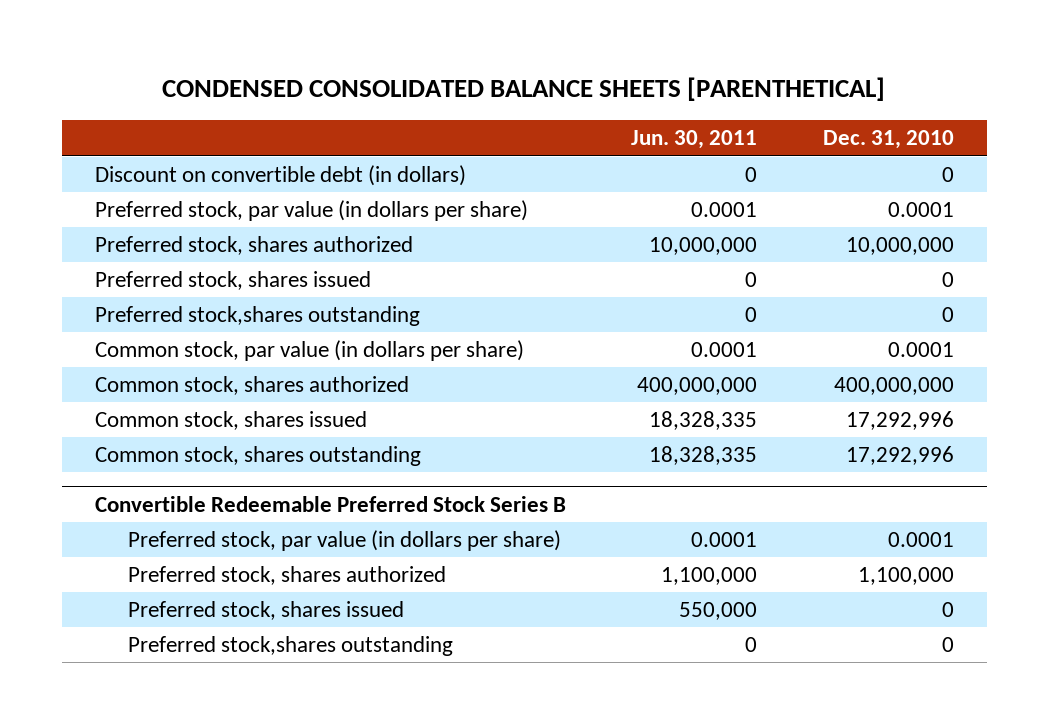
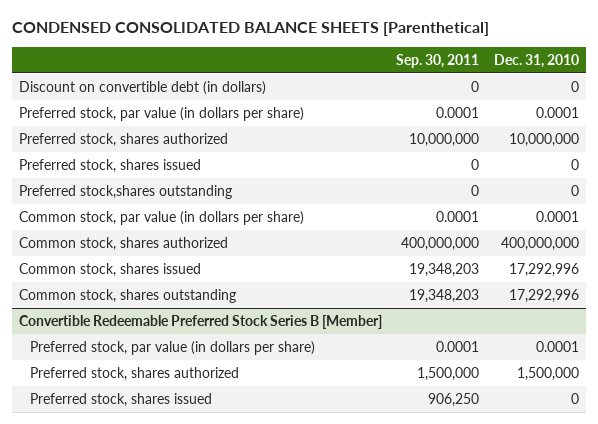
- CONDENSED CONSOLIDATED BALANCE SHEETS [PARENTHETICAL]
+ CONDENSED CONSOLIDATED BALANCE SHEETS [Parenthetical]
- | Jun. 30, 2011 | Dec. 31, 2010
+ | Sep. 30, 2011 | Dec. 31, 2010
- Convertible Redeemable Preferred Stock Series B
+ Convertible Redeemable Preferred Stock Series B [Member]
- Preferred stock, shares authorized | 1,100,000 | 1,100,000
+ Preferred stock, shares authorized | 1,500,000 | 1,500,000
- Preferred stock,shares outstanding | 0 | 0

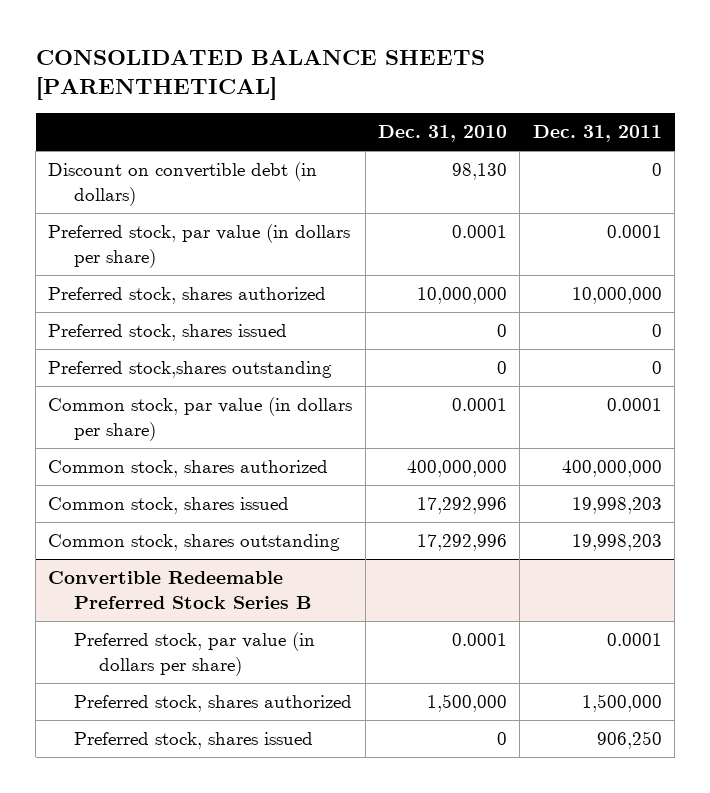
- CONDENSED CONSOLIDATED BALANCE SHEETS [Parenthetical]
+ CONSOLIDATED BALANCE SHEETS [PARENTHETICAL]
- | Sep. 30, 2011 | Dec. 31, 2010
+ | Dec. 31, 2010 | Dec. 31, 2011
- Discount on convertible debt (in dollars) | 0 | 0
+ Discount on convertible debt (in dollars) | 98,130 | 0
- Convertible Redeemable Preferred Stock Series B [Member]
+ Convertible Redeemable Preferred Stock Series B

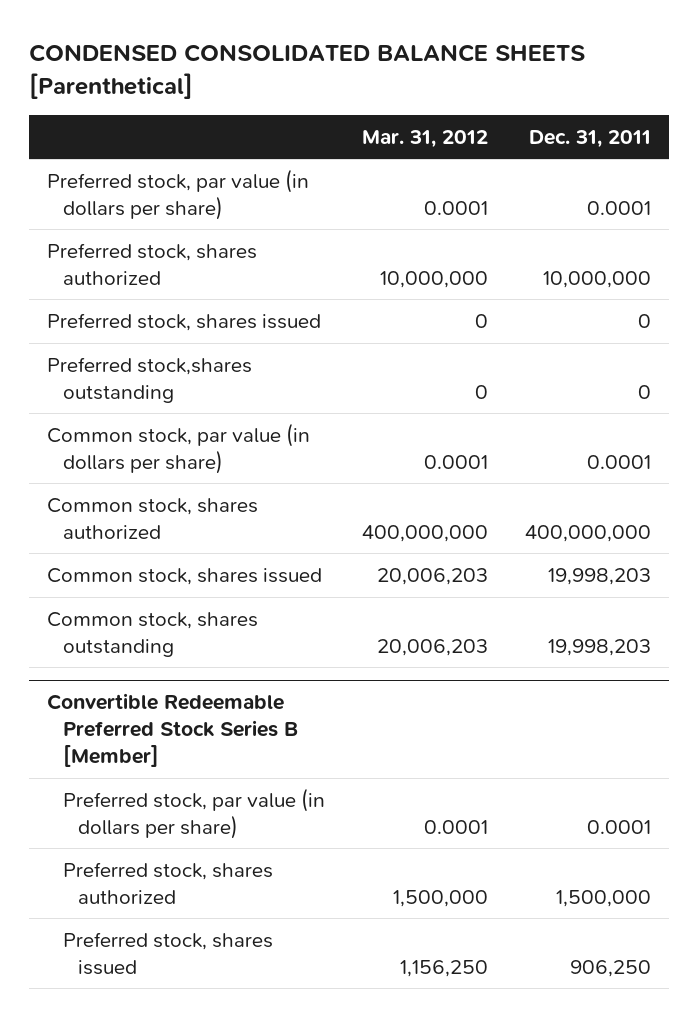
- CONSOLIDATED BALANCE SHEETS [PARENTHETICAL]
+ CONDENSED CONSOLIDATED BALANCE SHEETS [Parenthetical]
- | Dec. 31, 2010 | Dec. 31, 2011
+ | Mar. 31, 2012 | Dec. 31, 2011
- Discount on convertible debt (in dollars) | 98,130 | 0
- Convertible Redeemable Preferred Stock Series B
+ Convertible Redeemable Preferred Stock Series B [Member]

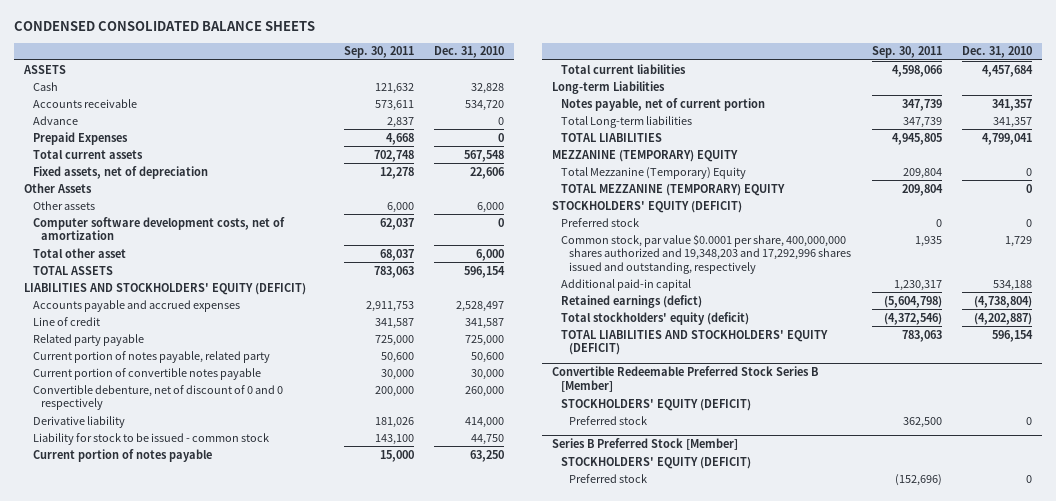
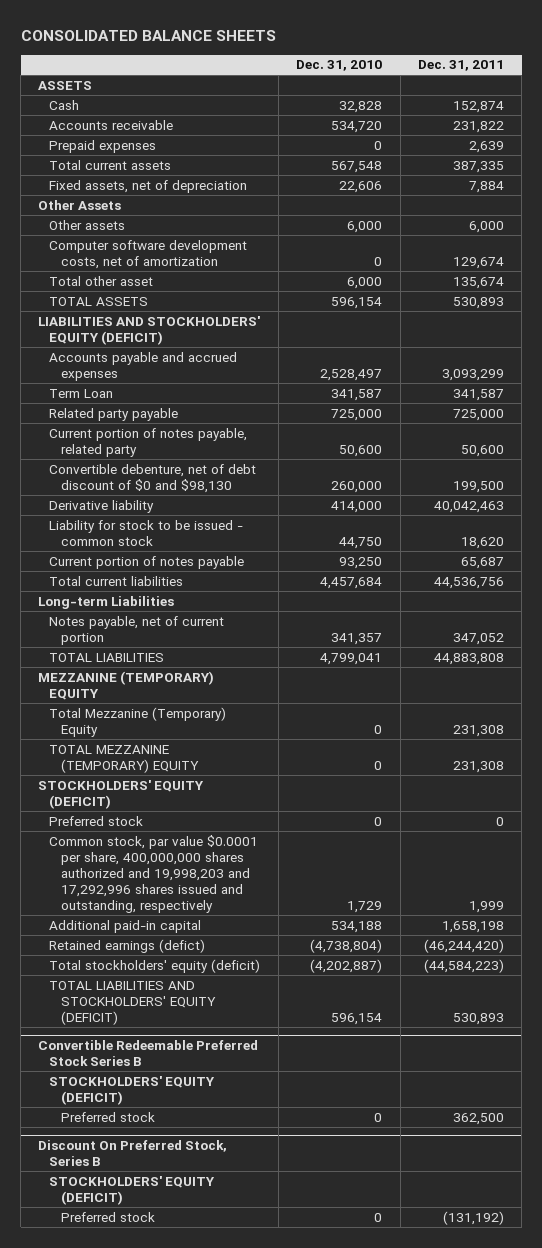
- CONDENSED CONSOLIDATED BALANCE SHEETS
+ CONSOLIDATED BALANCE SHEETS
- | Sep. 30, 2011 | Dec. 31, 2010
+ | Dec. 31, 2010 | Dec. 31, 2011
- Advance | 2,837 | 0
- Prepaid Expenses | 4,668 | 0
+ Prepaid expenses | 0 | 2,639
- Line of credit | 341,587 | 341,587
+ Term Loan | 341,587 | 341,587
- Current portion of convertible notes payable | 30,000 | 30,000
- Convertible debenture, net of discount of 0 and 0 respectively | 200,000 | 260,000
+ Convertible debenture, net of debt discount of $0 and $98,130 | 260,000 | 199,500
- Current portion of notes payable | 15,000 | 63,250
+ Current portion of notes payable | 93,250 | 65,687
- Total Long-term liabilities | 347,739 | 341,357
- Common stock, par value $0.0001 per share, 400,000,000 shares authorized and 19,348,203 and 17,292,996 shares issued and outstanding, respectively | 1,935 | 1,729
+ Common stock, par value $0.0001 per share, 400,000,000 shares authorized and 19,998,203 and 17,292,996 shares issued and outstanding, respectively | 1,729 | 1,999
- Convertible Redeemable Preferred Stock Series B [Member]
+ Convertible Redeemable Preferred Stock Series B
- Series B Preferred Stock [Member]
+ Discount On Preferred Stock, Series B

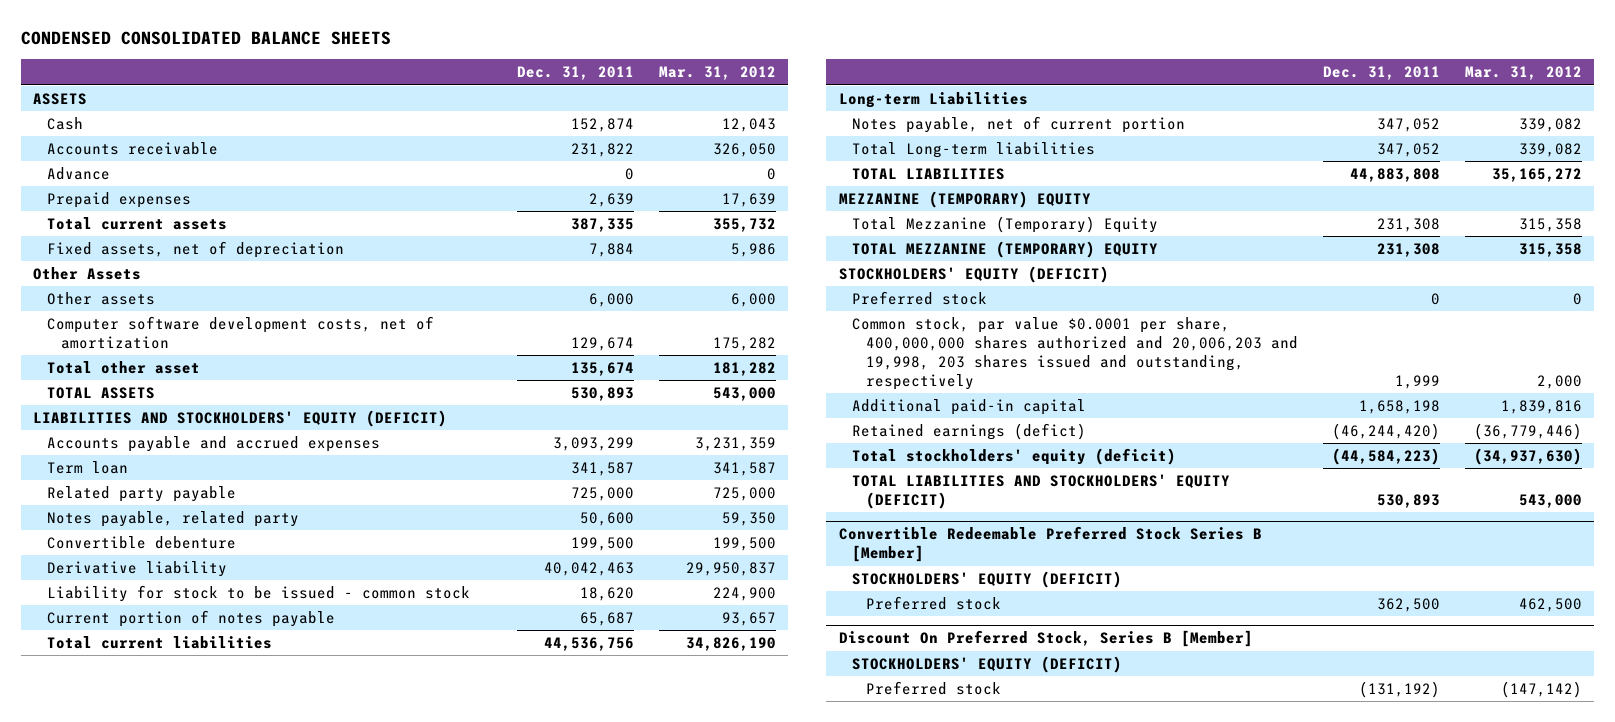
- CONSOLIDATED BALANCE SHEETS
+ CONDENSED CONSOLIDATED BALANCE SHEETS
- | Dec. 31, 2010 | Dec. 31, 2011
+ | Dec. 31, 2011 | Mar. 31, 2012
+ Advance | 0 | 0
- Term Loan | 341,587 | 341,587
+ Term loan | 341,587 | 341,587
- Current portion of notes payable, related party | 50,600 | 50,600
- Convertible debenture, net of debt discount of $0 and $98,130 | 260,000 | 199,500
+ Notes payable, related party | 50,600 | 59,350
+ Convertible debenture | 199,500 | 199,500
+ Total Long-term liabilities | 347,052 | 339,082
- Common stock, par value $0.0001 per share, 400,000,000 shares authorized and 19,998,203 and 17,292,996 shares issued and outstanding, respectively | 1,729 | 1,999
+ Common stock, par value $0.0001 per share, 400,000,000 shares authorized and 20,006,203 and 19,998, 203 shares issued and outstanding, respectively | 1,999 | 2,000
- Convertible Redeemable Preferred Stock Series B
+ Convertible Redeemable Preferred Stock Series B [Member]
- Discount On Preferred Stock, Series B
+ Discount On Preferred Stock, Series B [Member]

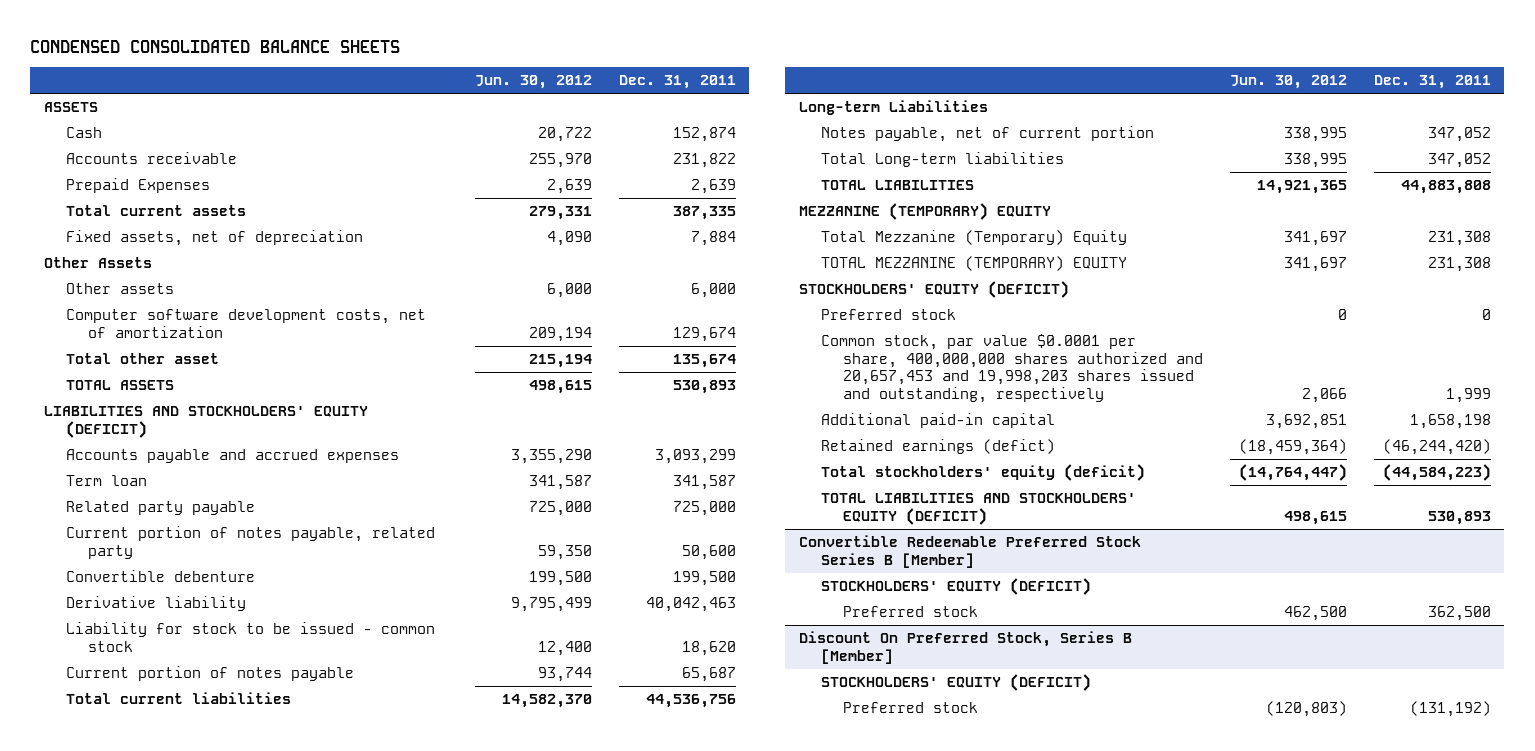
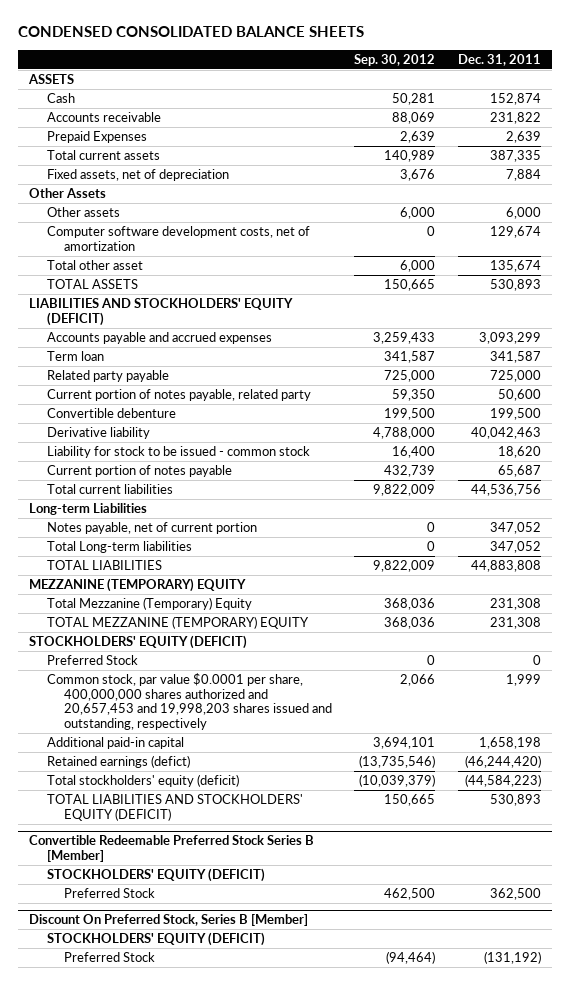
- | Jun. 30, 2012 | Dec. 31, 2011
+ | Sep. 30, 2012 | Dec. 31, 2011
- Preferred stock | 0 | 0
+ Preferred Stock | 0 | 0
@ Convertible Redeemable Preferred Stock Series B [Member]
- Preferred stock | 462,500 | 362,500
+ Preferred Stock | 462,500 | 362,500
@ Discount On Preferred Stock, Series B [Member]
- Preferred stock | (120,803) | (131,192)
+ Preferred Stock | (94,464) | (131,192)

